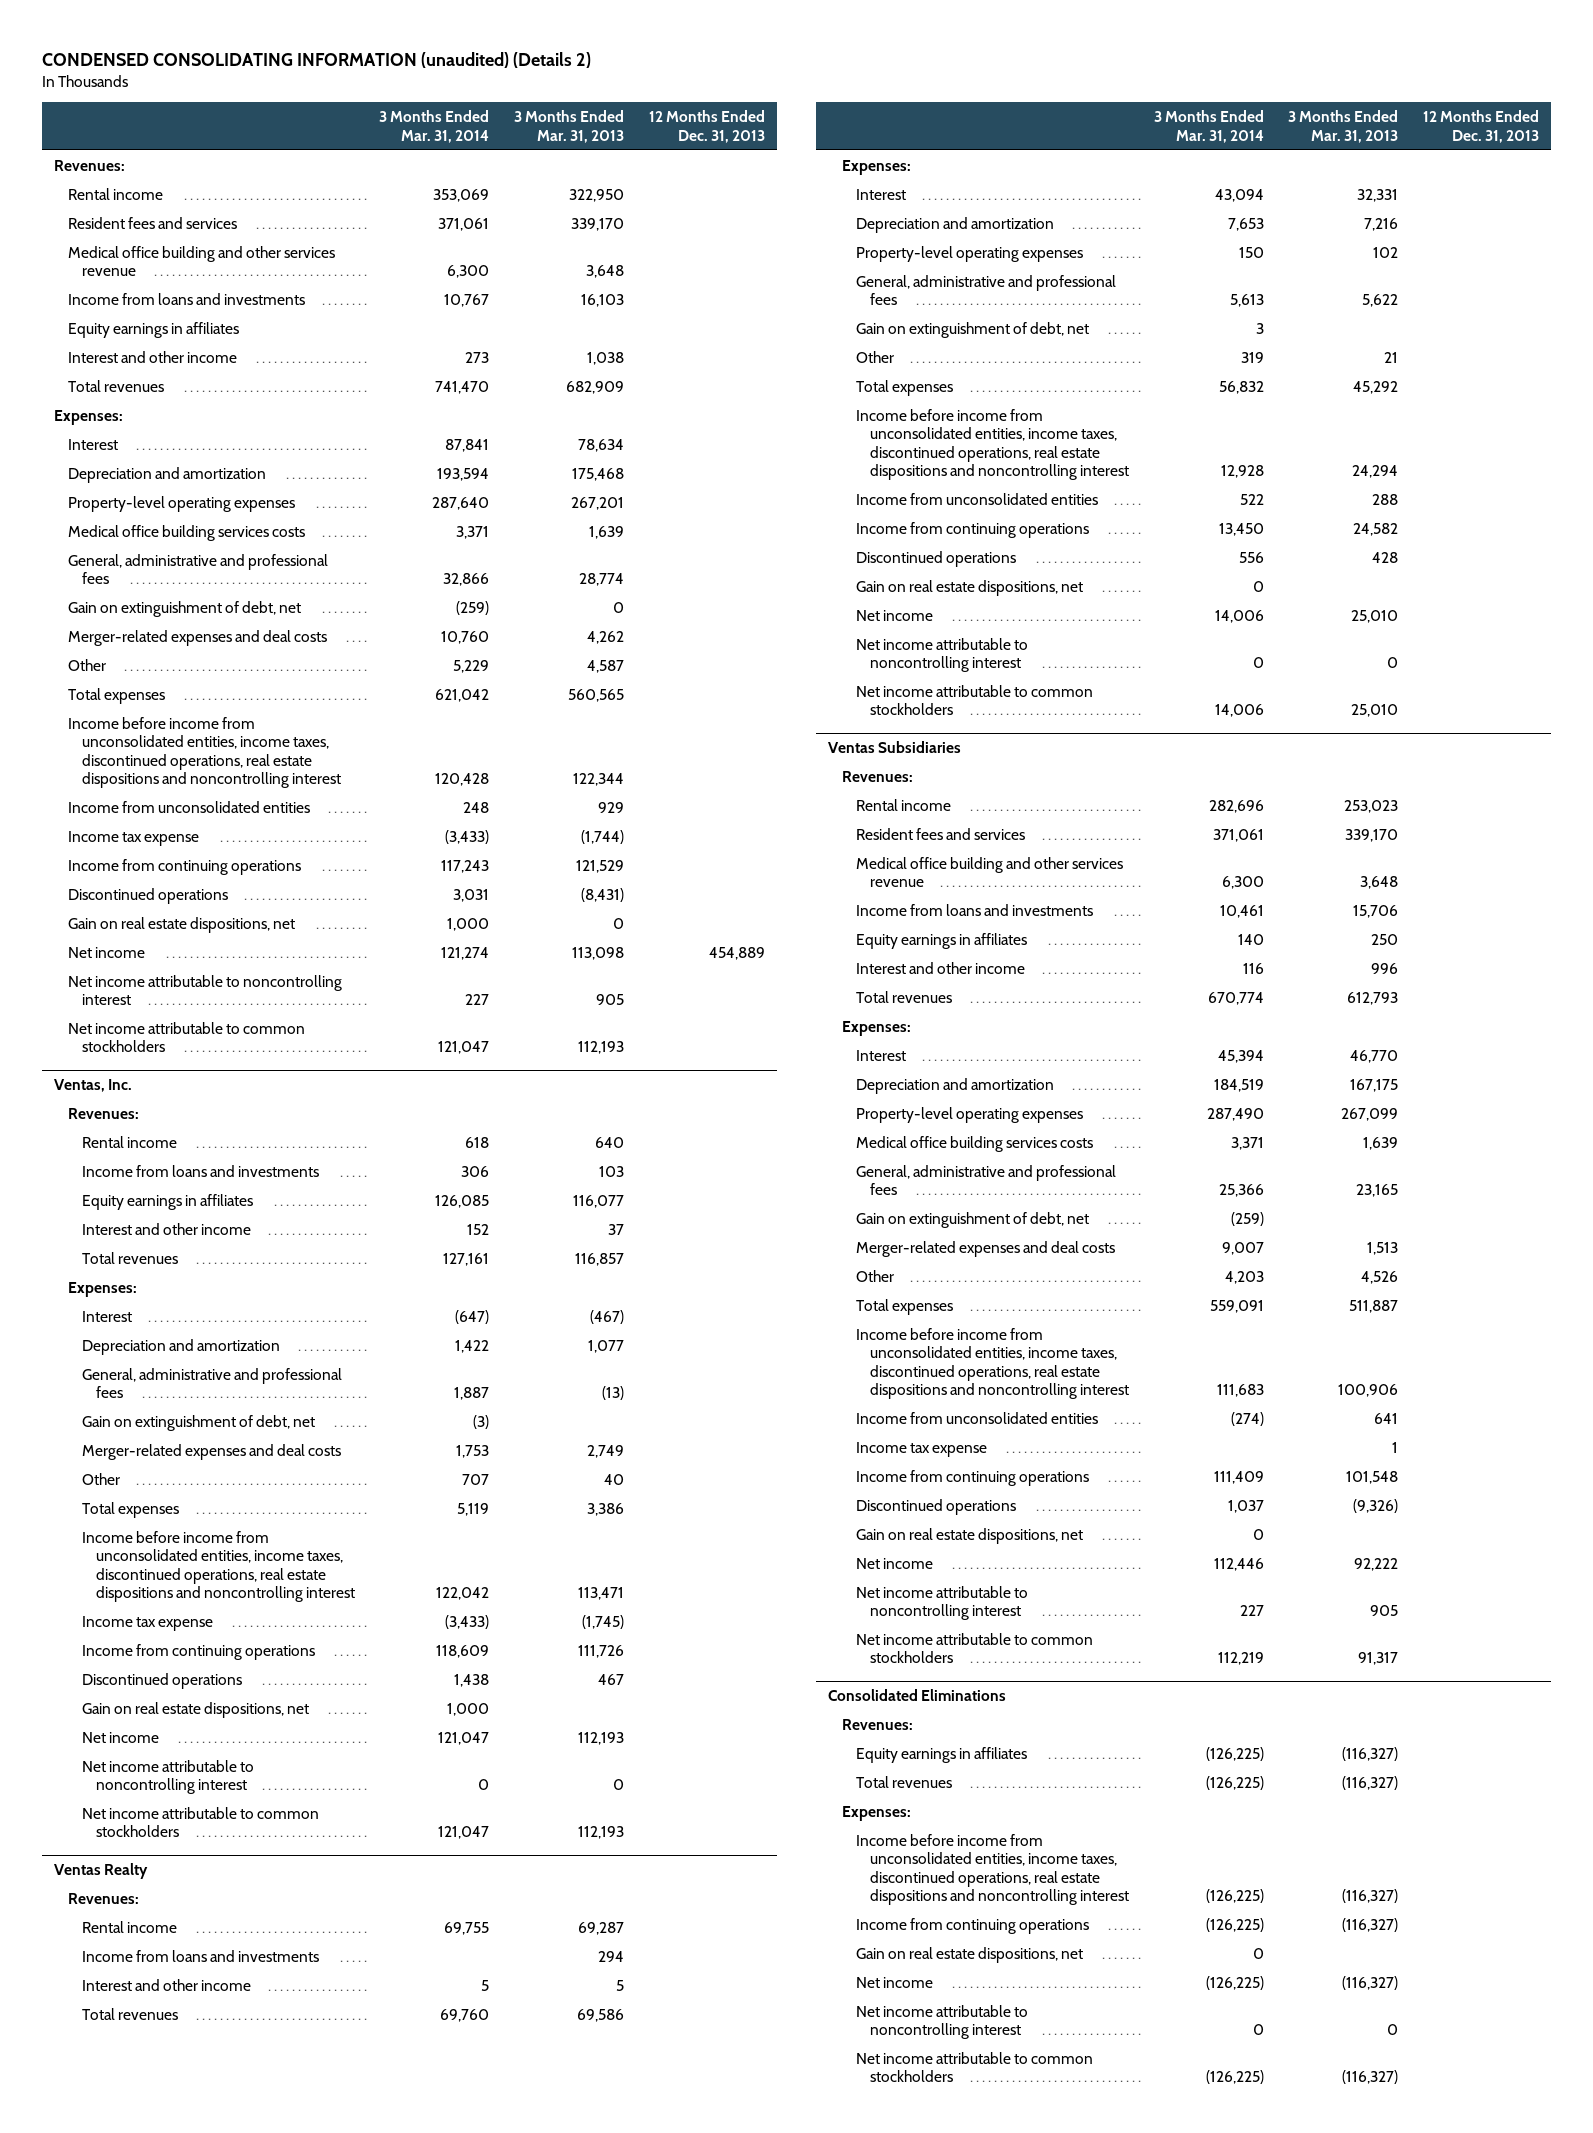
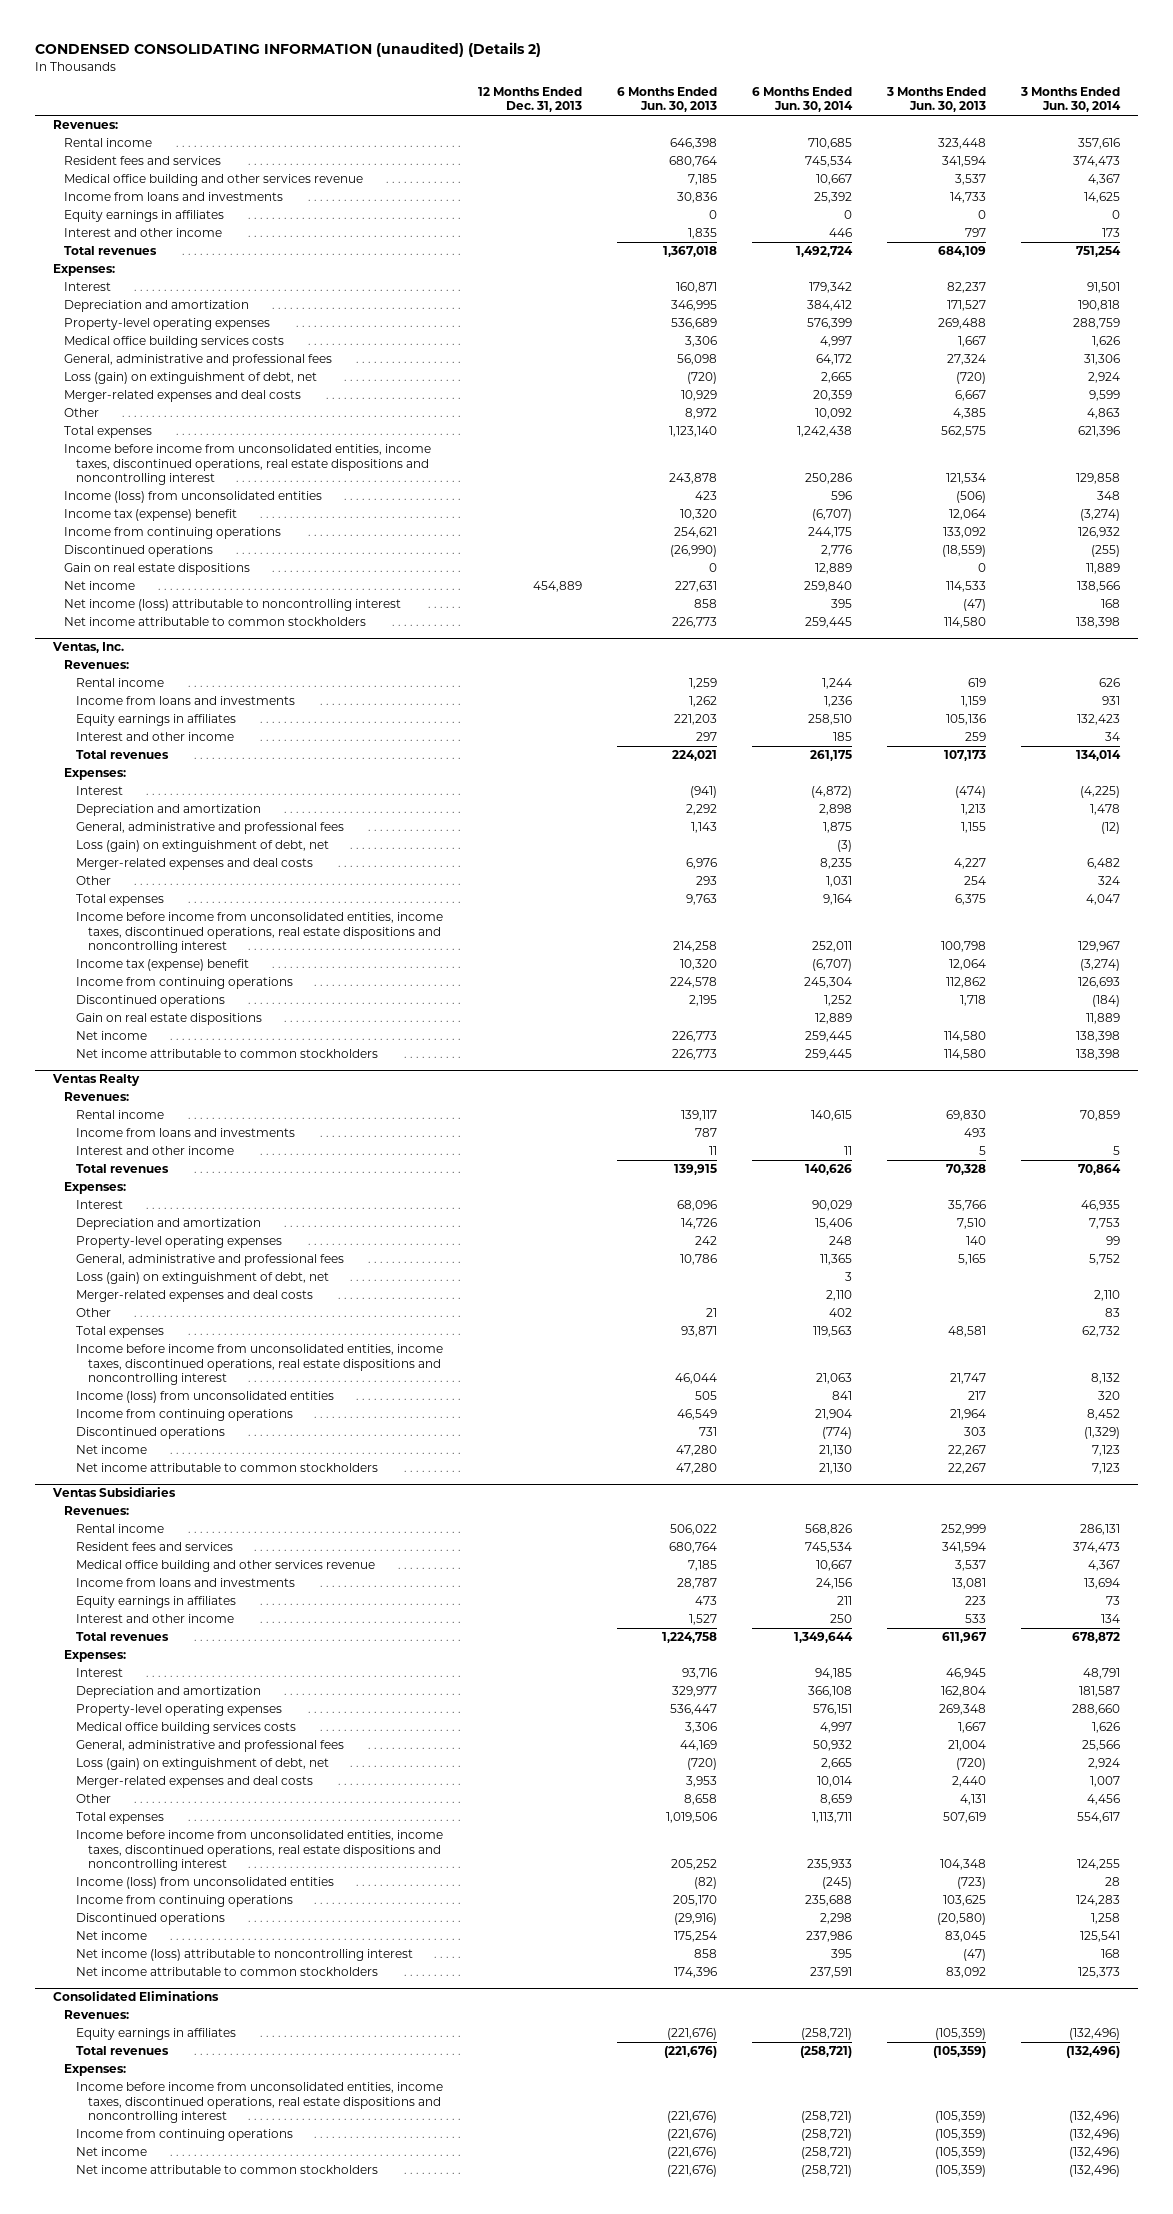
- | 3 Months Ended Mar. 31, 2014 | 3 Months Ended Mar. 31, 2013 | 12 Months Ended Dec. 31, 2013
+ | 12 Months Ended Dec. 31, 2013 | 6 Months Ended Jun. 30, 2013 | 6 Months Ended Jun. 30, 2014 | 3 Months Ended Jun. 30, 2013 | 3 Months Ended Jun. 30, 2014
- Gain on extinguishment of debt, net | (259) | 0 |
+ Loss (gain) on extinguishment of debt, net | | (720) | 2,665 | (720) | 2,924
- Income from unconsolidated entities | 248 | 929 |
- Income tax expense | (3,433) | (1,744) |
+ Income (loss) from unconsolidated entities | | 423 | 596 | (506) | 348
+ Income tax (expense) benefit | | 10,320 | (6,707) | 12,064 | (3,274)
- Gain on real estate dispositions, net | 1,000 | 0 |
+ Gain on real estate dispositions | | 0 | 12,889 | 0 | 11,889
- Net income attributable to noncontrolling interest | 227 | 905 |
+ Net income (loss) attributable to noncontrolling interest | | 858 | 395 | (47) | 168
@ Ventas, Inc.
- Gain on extinguishment of debt, net | (3) | |
+ Loss (gain) on extinguishment of debt, net | | | (3) | |
- Income tax expense | (3,433) | (1,745) |
+ Income tax (expense) benefit | | 10,320 | (6,707) | 12,064 | (3,274)
- Gain on real estate dispositions, net | 1,000 | |
+ Gain on real estate dispositions | | | 12,889 | | 11,889
- Net income attributable to noncontrolling interest | 0 | 0 |
@ Ventas Realty
- Gain on extinguishment of debt, net | 3 | |
+ Loss (gain) on extinguishment of debt, net | | | 3 | |
+ Merger-related expenses and deal costs | | | 2,110 | | 2,110
- Income from unconsolidated entities | 522 | 288 |
+ Income (loss) from unconsolidated entities | | 505 | 841 | 217 | 320
- Gain on real estate dispositions, net | 0 | |
- Net income attributable to noncontrolling interest | 0 | 0 |
@ Ventas Subsidiaries
- Gain on extinguishment of debt, net | (259) | |
+ Loss (gain) on extinguishment of debt, net | | (720) | 2,665 | (720) | 2,924
- Income from unconsolidated entities | (274) | 641 |
- Income tax expense | | 1 |
+ Income (loss) from unconsolidated entities | | (82) | (245) | (723) | 28
- Gain on real estate dispositions, net | 0 | |
- Net income attributable to noncontrolling interest | 227 | 905 |
+ Net income (loss) attributable to noncontrolling interest | | 858 | 395 | (47) | 168
@ Consolidated Eliminations
- Gain on real estate dispositions, net | 0 | |
- Net income attributable to noncontrolling interest | 0 | 0 |

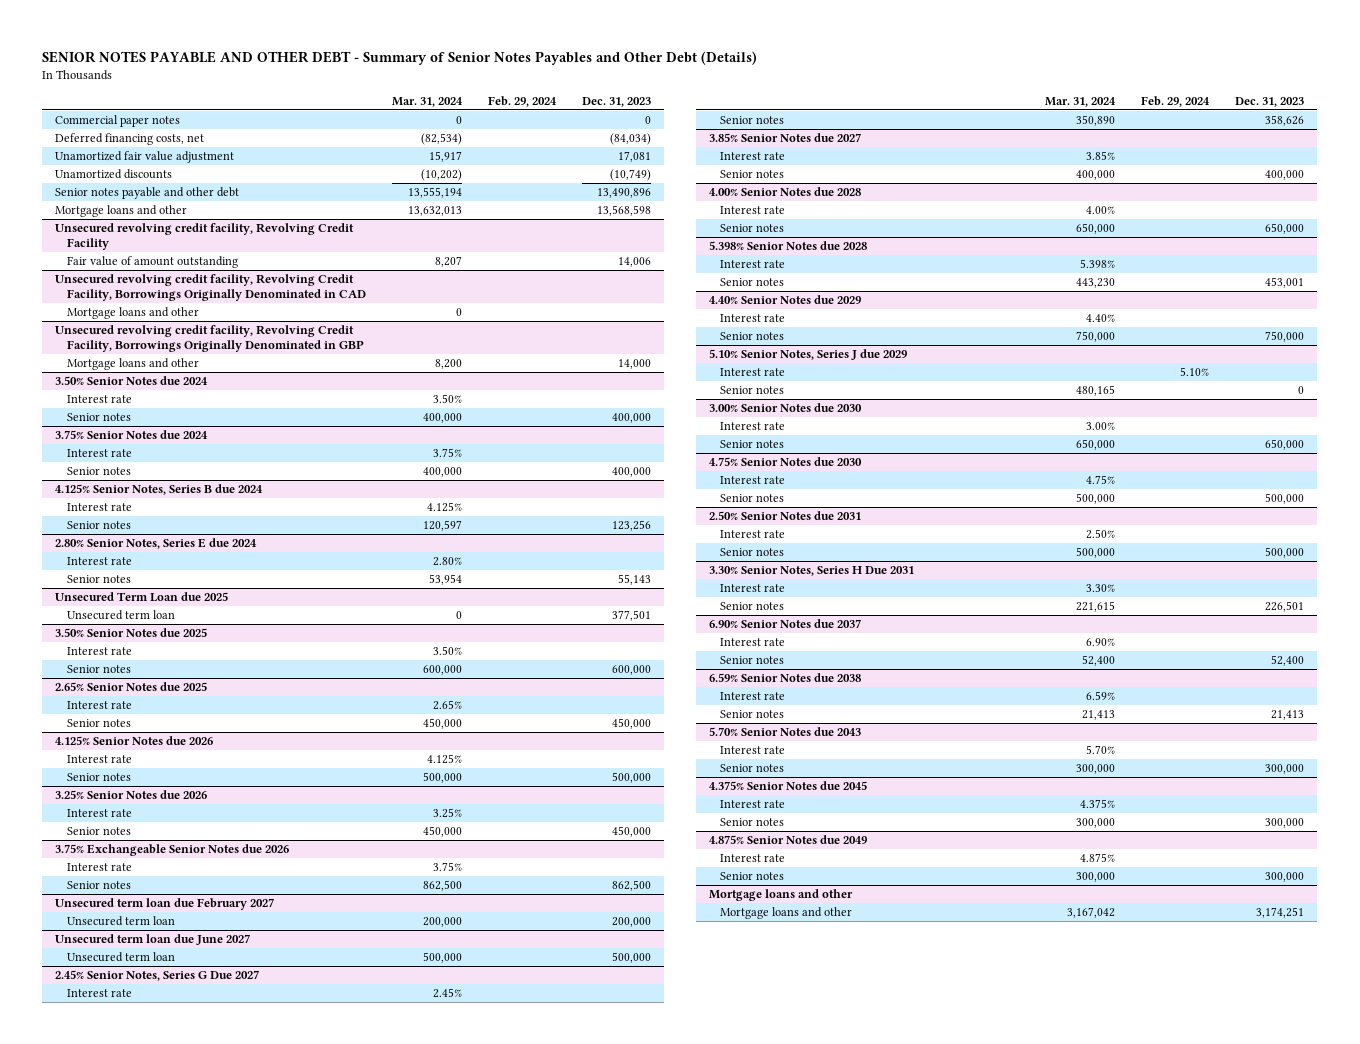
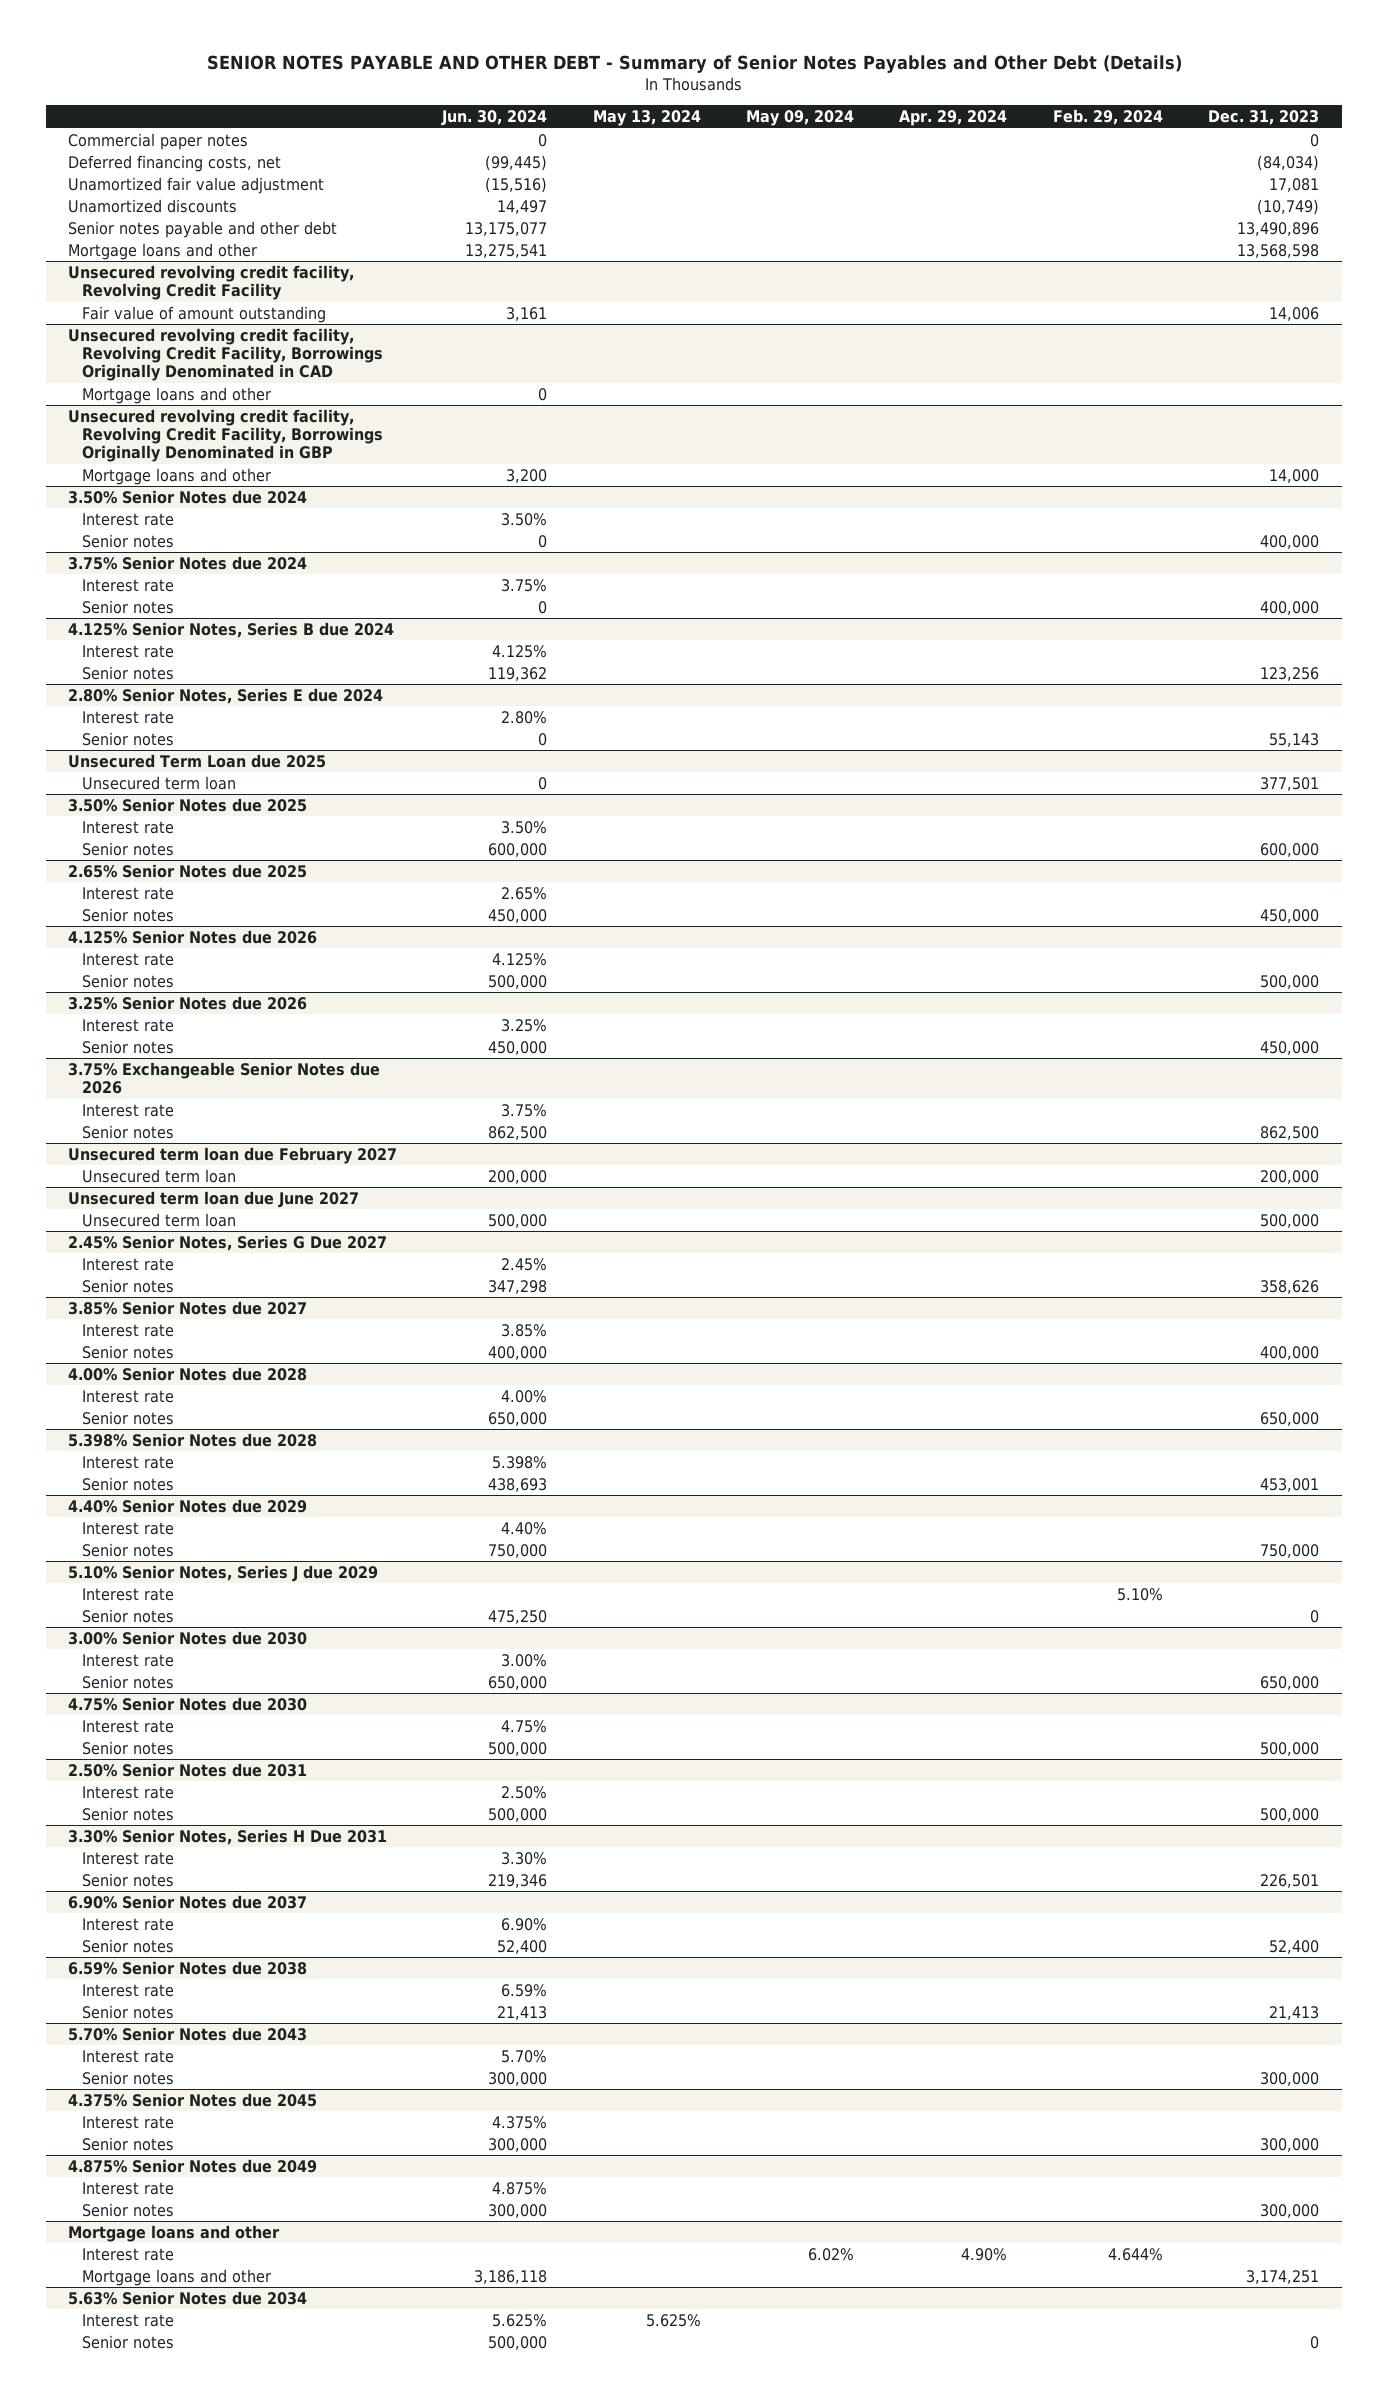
- | Mar. 31, 2024 | Feb. 29, 2024 | Dec. 31, 2023
+ | Jun. 30, 2024 | May 13, 2024 | May 09, 2024 | Apr. 29, 2024 | Feb. 29, 2024 | Dec. 31, 2023
@ Mortgage loans and other
+ Interest rate | | | 6.02% | 4.90% | 4.644% |
+ 5.63% Senior Notes due 2034
+ Interest rate | 5.625% | 5.625% | | | |
+ Senior notes | 500,000 | | | | | 0

